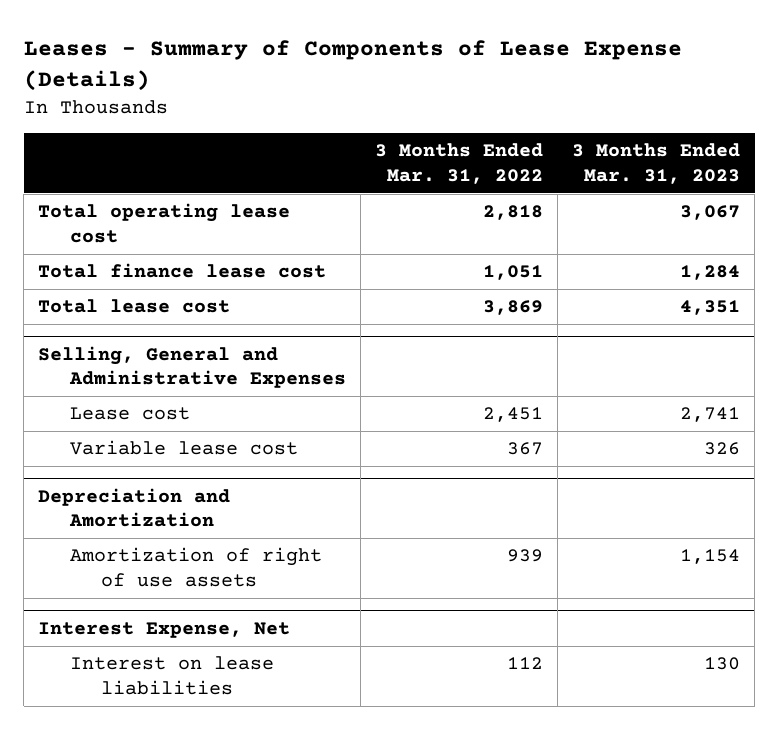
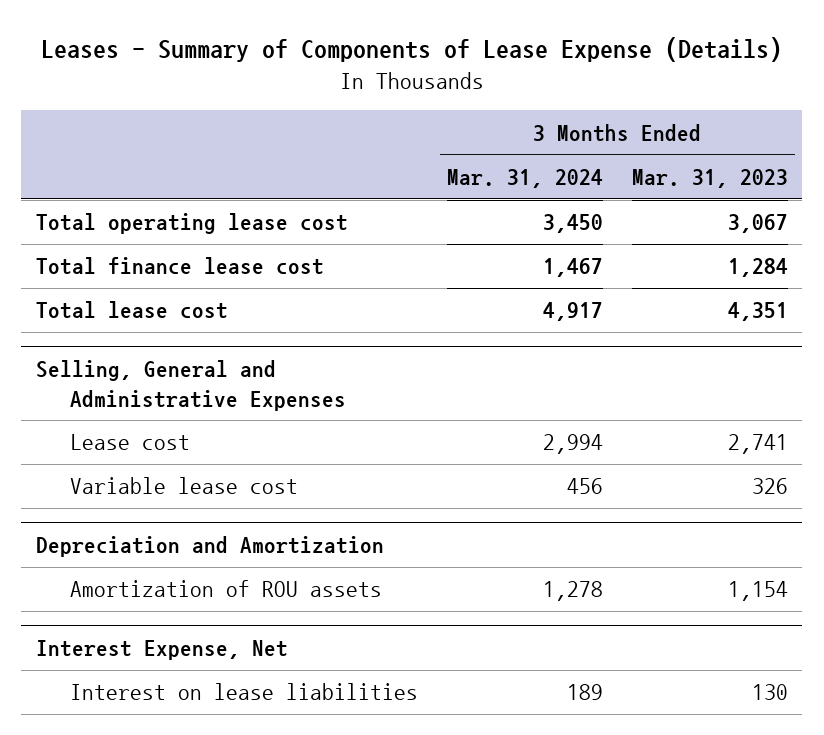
- | 3 Months Ended Mar. 31, 2022 | 3 Months Ended Mar. 31, 2023
+ | 3 Months Ended Mar. 31, 2024 | 3 Months Ended Mar. 31, 2023
@ Depreciation and Amortization
- Amortization of right of use assets | 939 | 1,154
+ Amortization of ROU assets | 1,278 | 1,154

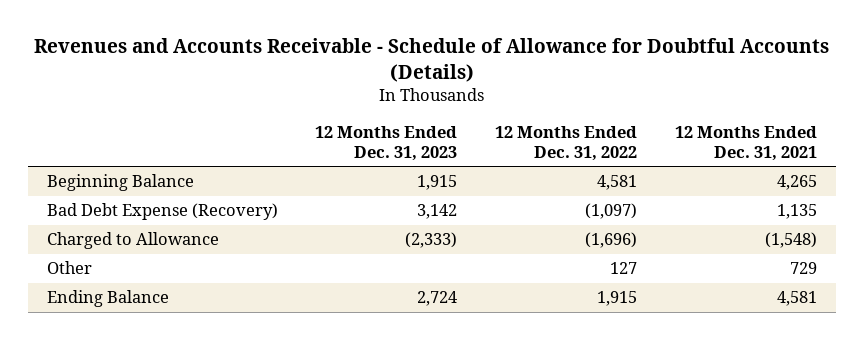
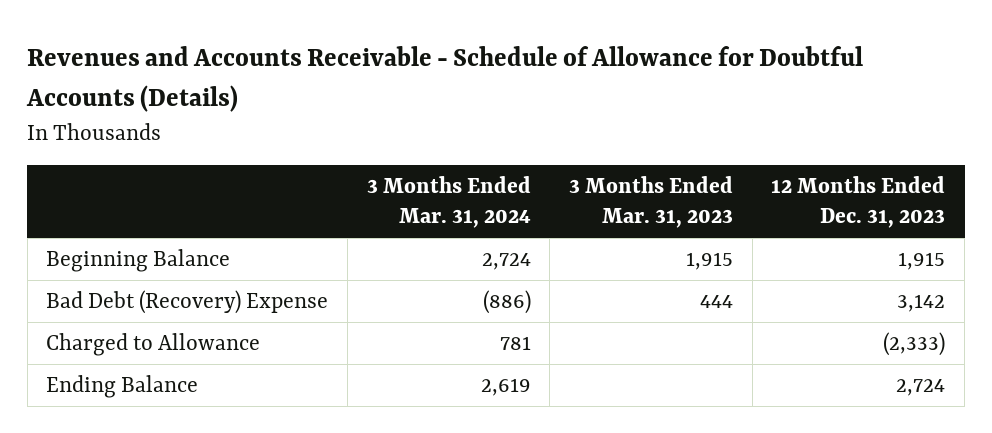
- | 12 Months Ended Dec. 31, 2023 | 12 Months Ended Dec. 31, 2022 | 12 Months Ended Dec. 31, 2021
+ | 3 Months Ended Mar. 31, 2024 | 3 Months Ended Mar. 31, 2023 | 12 Months Ended Dec. 31, 2023
- Bad Debt Expense (Recovery) | 3,142 | (1,097) | 1,135
+ Bad Debt (Recovery) Expense | (886) | 444 | 3,142
- Other | | 127 | 729

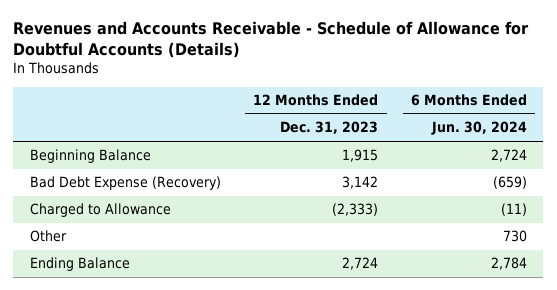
- | 3 Months Ended Mar. 31, 2024 | 3 Months Ended Mar. 31, 2023 | 12 Months Ended Dec. 31, 2023
+ | 12 Months Ended Dec. 31, 2023 | 6 Months Ended Jun. 30, 2024
- Bad Debt (Recovery) Expense | (886) | 444 | 3,142
+ Bad Debt Expense (Recovery) | 3,142 | (659)
+ Other | | 730

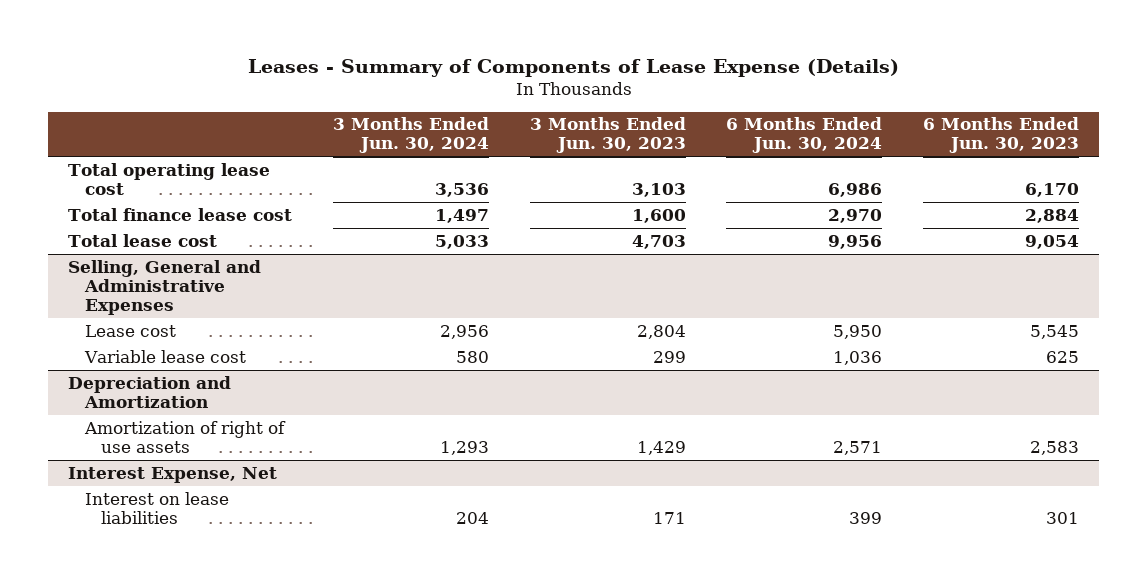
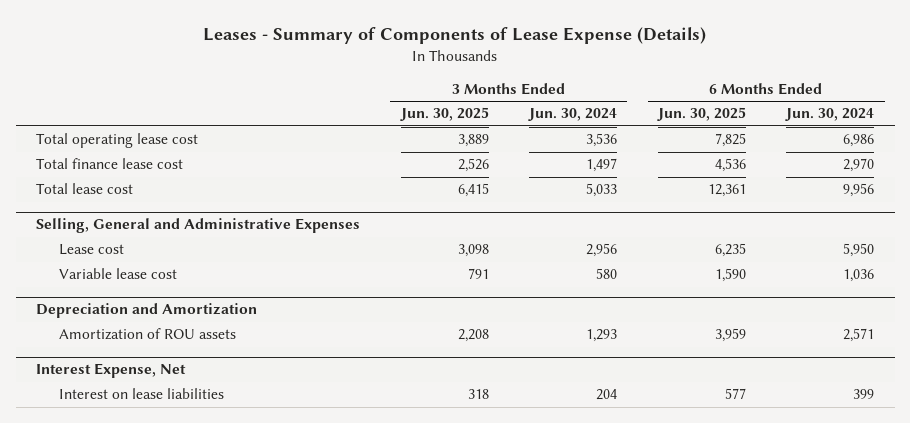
- | 3 Months Ended Jun. 30, 2024 | 3 Months Ended Jun. 30, 2023 | 6 Months Ended Jun. 30, 2024 | 6 Months Ended Jun. 30, 2023
+ | 3 Months Ended Jun. 30, 2025 | 3 Months Ended Jun. 30, 2024 | 6 Months Ended Jun. 30, 2025 | 6 Months Ended Jun. 30, 2024
@ Depreciation and Amortization
- Amortization of right of use assets | 1,293 | 1,429 | 2,571 | 2,583
+ Amortization of ROU assets | 2,208 | 1,293 | 3,959 | 2,571

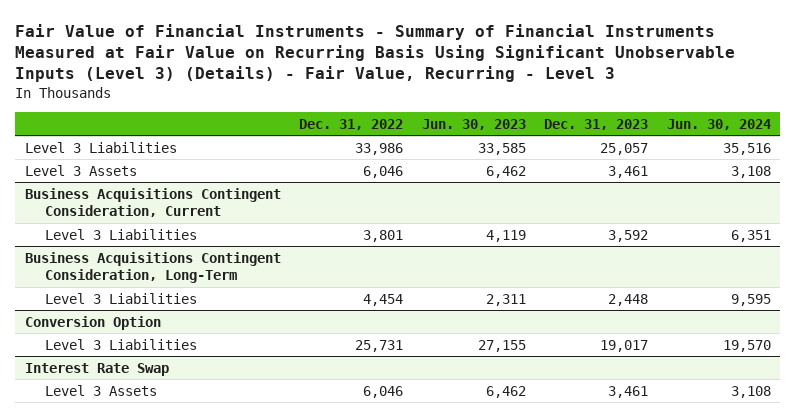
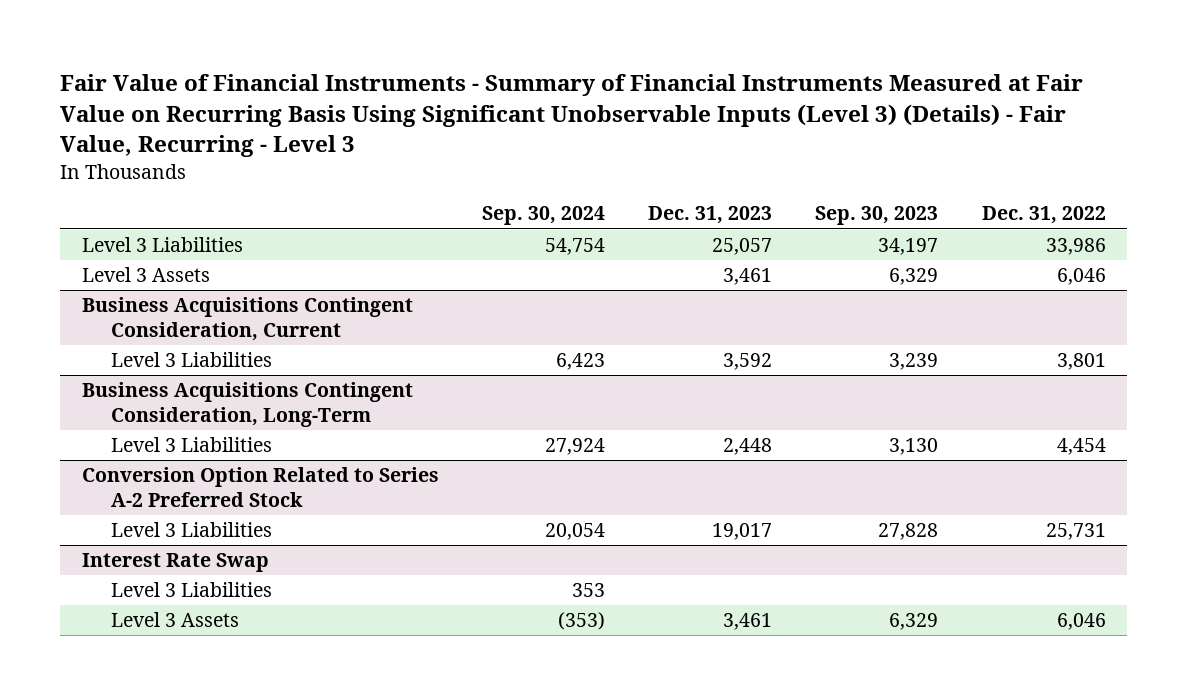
- | Dec. 31, 2022 | Jun. 30, 2023 | Dec. 31, 2023 | Jun. 30, 2024
+ | Sep. 30, 2024 | Dec. 31, 2023 | Sep. 30, 2023 | Dec. 31, 2022
- Conversion Option
+ Conversion Option Related to Series A-2 Preferred Stock
@ Interest Rate Swap
+ Level 3 Liabilities | 353 | | |

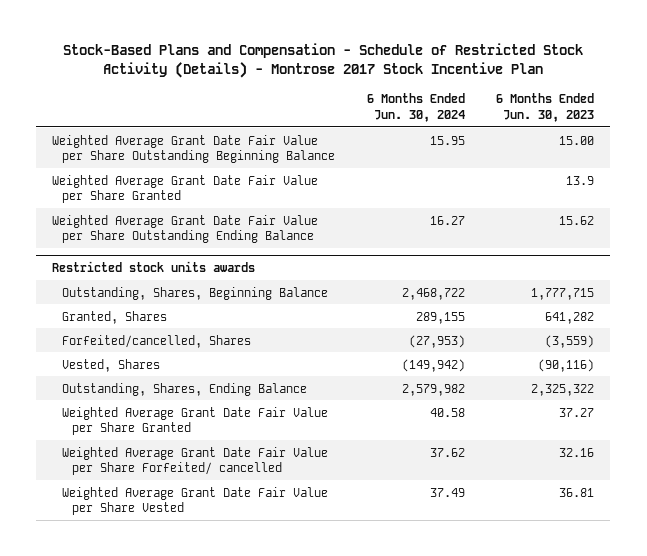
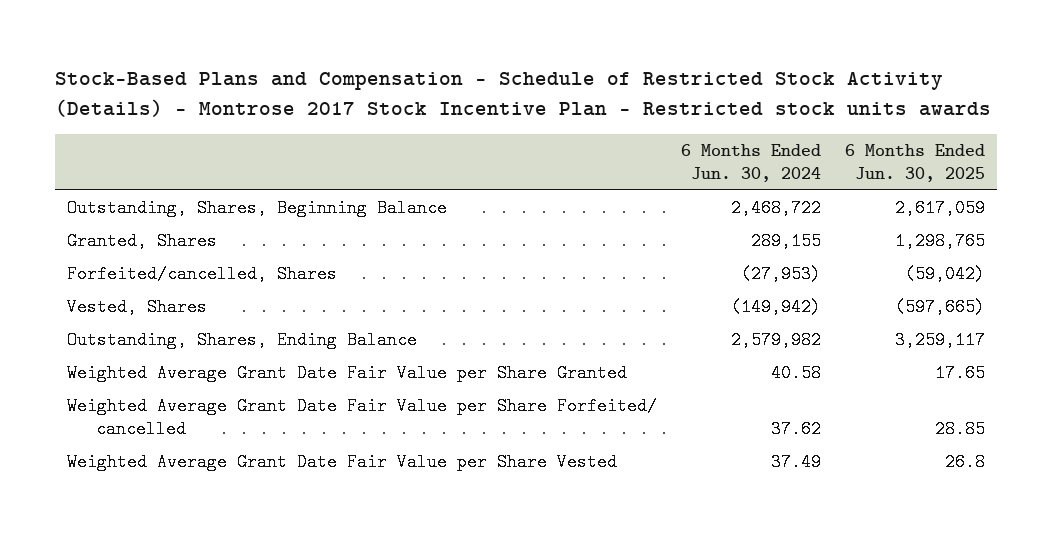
- Stock-Based Plans and Compensation - Schedule of Restricted Stock Activity (Details) - Montrose 2017 Stock Incentive Plan
+ Stock-Based Plans and Compensation - Schedule of Restricted Stock Activity (Details) - Montrose 2017 Stock Incentive Plan - Restricted stock units awards
- | 6 Months Ended Jun. 30, 2024 | 6 Months Ended Jun. 30, 2023
+ | 6 Months Ended Jun. 30, 2024 | 6 Months Ended Jun. 30, 2025
- Weighted Average Grant Date Fair Value per Share Outstanding Beginning Balance | 15.95 | 15.00
- Weighted Average Grant Date Fair Value per Share Granted | | 13.9
- Weighted Average Grant Date Fair Value per Share Outstanding Ending Balance | 16.27 | 15.62
- Restricted stock units awards

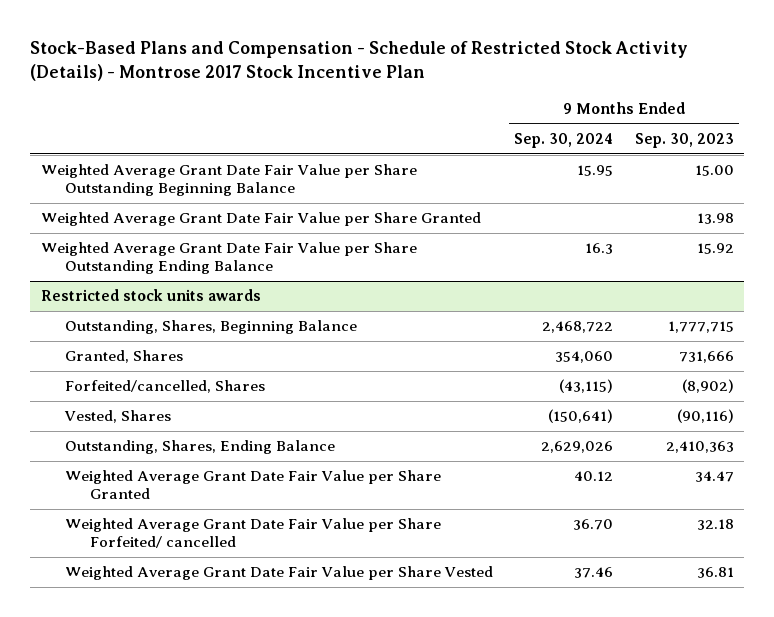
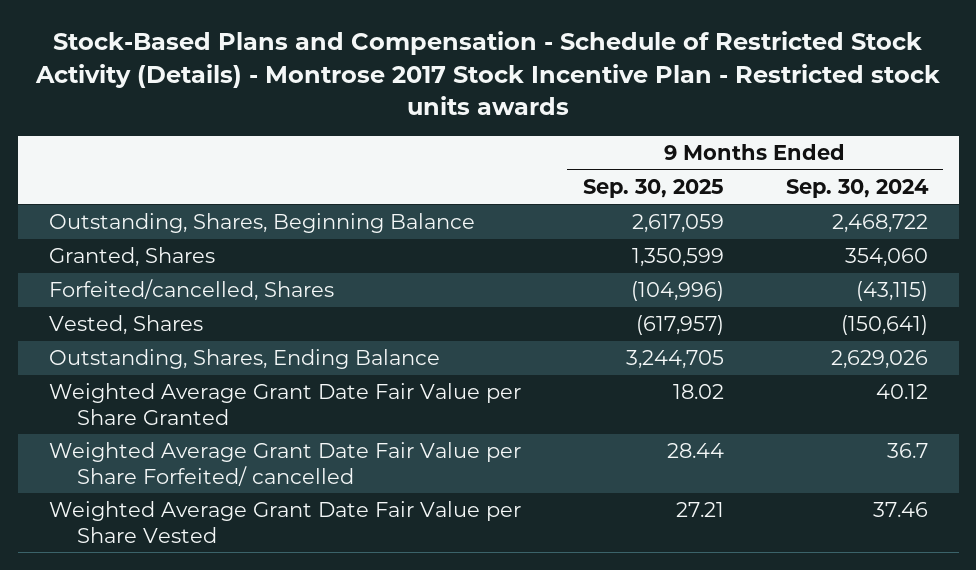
- Stock-Based Plans and Compensation - Schedule of Restricted Stock Activity (Details) - Montrose 2017 Stock Incentive Plan
+ Stock-Based Plans and Compensation - Schedule of Restricted Stock Activity (Details) - Montrose 2017 Stock Incentive Plan - Restricted stock units awards
- | 9 Months Ended Sep. 30, 2024 | 9 Months Ended Sep. 30, 2023
+ | 9 Months Ended Sep. 30, 2025 | 9 Months Ended Sep. 30, 2024
- Weighted Average Grant Date Fair Value per Share Outstanding Beginning Balance | 15.95 | 15.00
- Weighted Average Grant Date Fair Value per Share Granted | | 13.98
- Weighted Average Grant Date Fair Value per Share Outstanding Ending Balance | 16.3 | 15.92
- Restricted stock units awards
- Weighted Average Grant Date Fair Value per Share Forfeited/ cancelled | 36.70 | 32.18
+ Weighted Average Grant Date Fair Value per Share Forfeited/ cancelled | 28.44 | 36.7

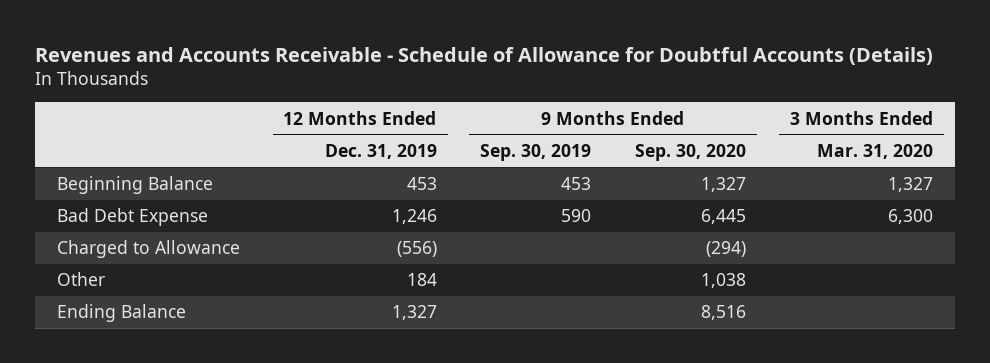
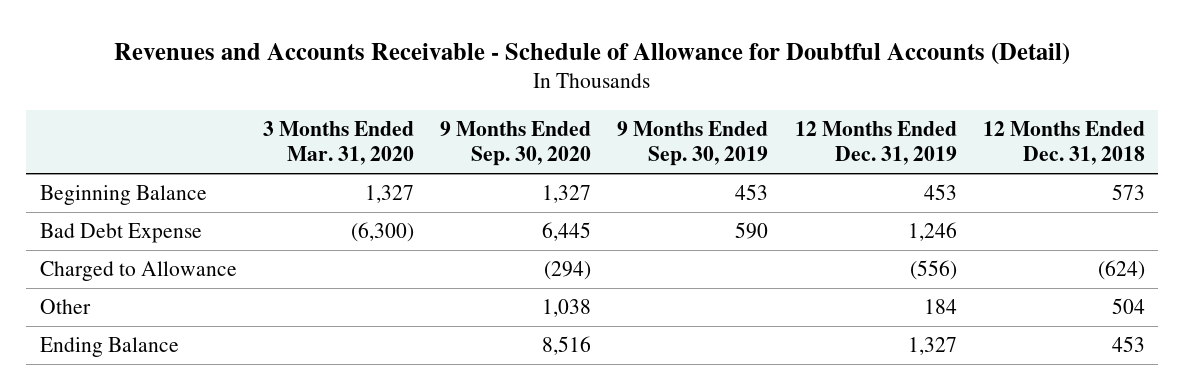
- Revenues and Accounts Receivable - Schedule of Allowance for Doubtful Accounts (Details)
+ Revenues and Accounts Receivable - Schedule of Allowance for Doubtful Accounts (Detail)
- | 12 Months Ended Dec. 31, 2019 | 9 Months Ended Sep. 30, 2019 | 9 Months Ended Sep. 30, 2020 | 3 Months Ended Mar. 31, 2020
+ | 3 Months Ended Mar. 31, 2020 | 9 Months Ended Sep. 30, 2020 | 9 Months Ended Sep. 30, 2019 | 12 Months Ended Dec. 31, 2019 | 12 Months Ended Dec. 31, 2018
- Bad Debt Expense | 1,246 | 590 | 6,445 | 6,300
+ Bad Debt Expense | (6,300) | 6,445 | 590 | 1,246 |

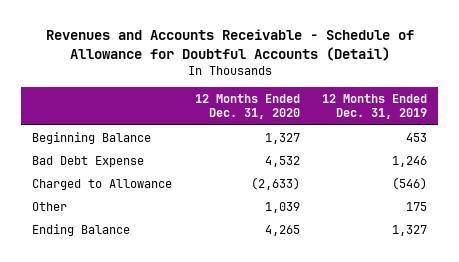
- | 3 Months Ended Mar. 31, 2020 | 9 Months Ended Sep. 30, 2020 | 9 Months Ended Sep. 30, 2019 | 12 Months Ended Dec. 31, 2019 | 12 Months Ended Dec. 31, 2018
+ | 12 Months Ended Dec. 31, 2020 | 12 Months Ended Dec. 31, 2019
- Charged to Allowance | | (294) | | (556) | (624)
- Other | | 1,038 | | 184 | 504
+ Charged to Allowance | (2,633) | (546)
+ Other | 1,039 | 175

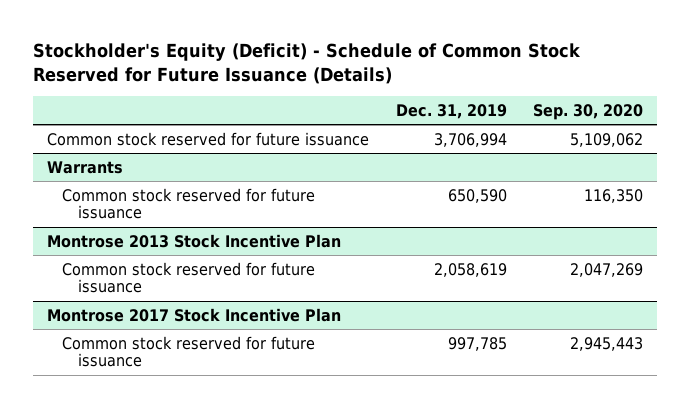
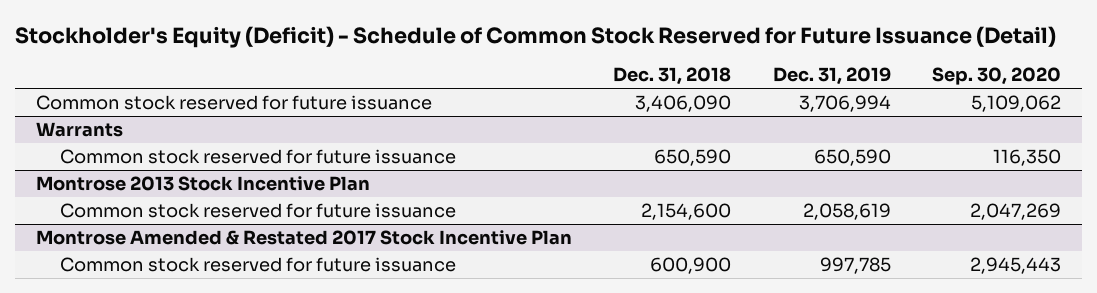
- Stockholder's Equity (Deficit) - Schedule of Common Stock Reserved for Future Issuance (Details)
+ Stockholder's Equity (Deficit) - Schedule of Common Stock Reserved for Future Issuance (Detail)
- | Dec. 31, 2019 | Sep. 30, 2020
+ | Dec. 31, 2018 | Dec. 31, 2019 | Sep. 30, 2020
- Montrose 2017 Stock Incentive Plan
+ Montrose Amended & Restated 2017 Stock Incentive Plan

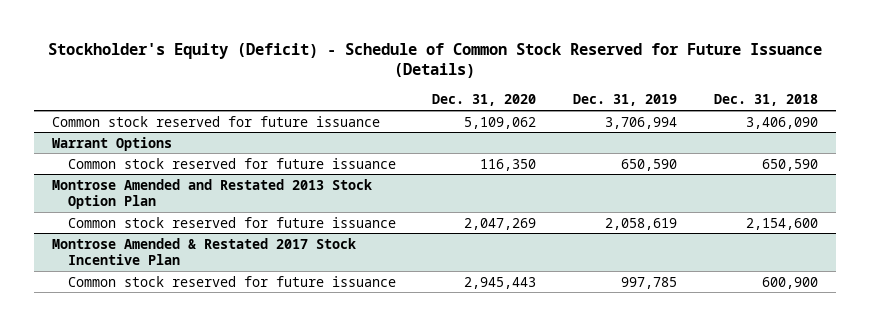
- Stockholder's Equity (Deficit) - Schedule of Common Stock Reserved for Future Issuance (Detail)
+ Stockholder's Equity (Deficit) - Schedule of Common Stock Reserved for Future Issuance (Details)
- | Dec. 31, 2018 | Dec. 31, 2019 | Sep. 30, 2020
+ | Dec. 31, 2020 | Dec. 31, 2019 | Dec. 31, 2018
- Warrants
+ Warrant Options
- Montrose 2013 Stock Incentive Plan
+ Montrose Amended and Restated 2013 Stock Option Plan

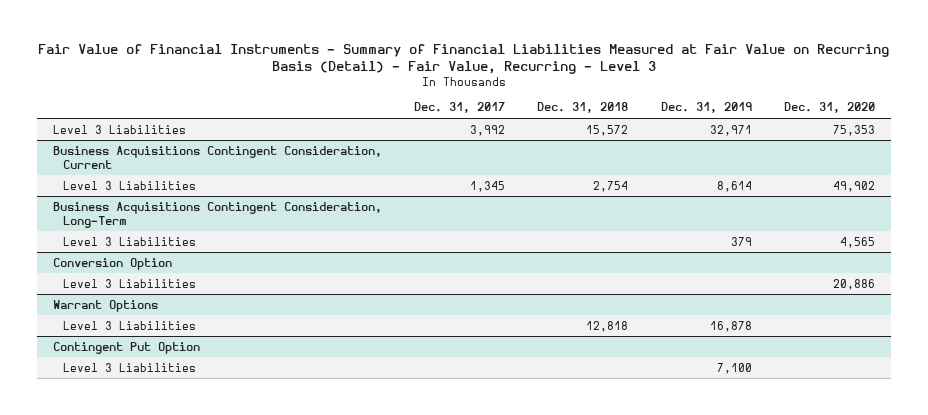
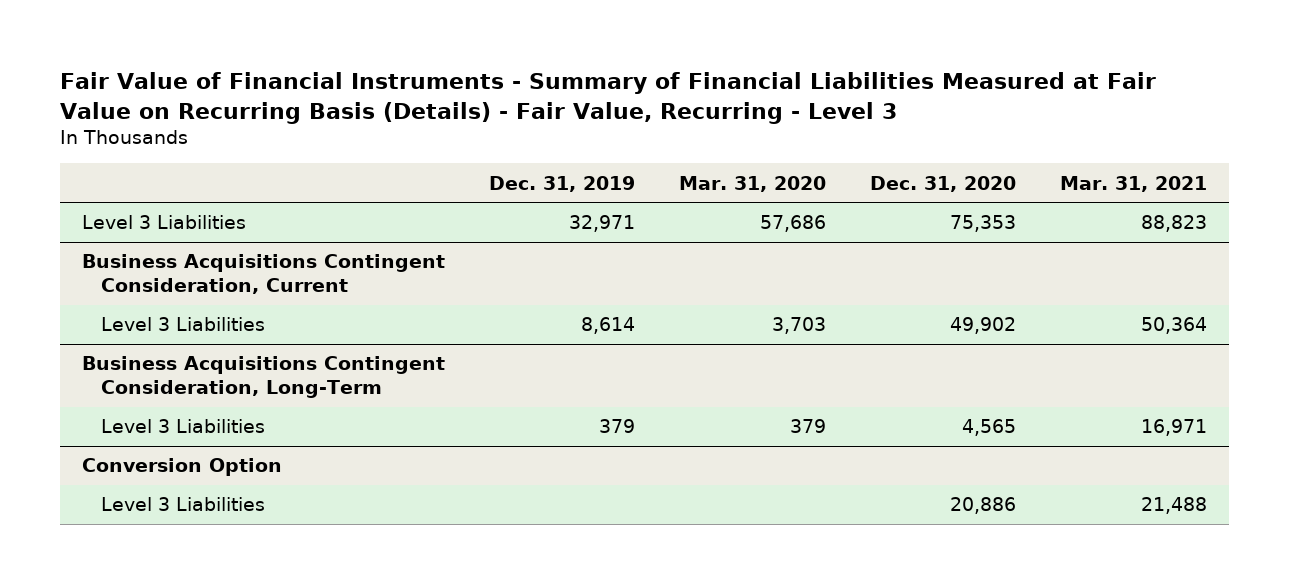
- Fair Value of Financial Instruments - Summary of Financial Liabilities Measured at Fair Value on Recurring Basis (Detail) - Fair Value, Recurring - Level 3
+ Fair Value of Financial Instruments - Summary of Financial Liabilities Measured at Fair Value on Recurring Basis (Details) - Fair Value, Recurring - Level 3
- | Dec. 31, 2017 | Dec. 31, 2018 | Dec. 31, 2019 | Dec. 31, 2020
+ | Dec. 31, 2019 | Mar. 31, 2020 | Dec. 31, 2020 | Mar. 31, 2021
- Warrant Options
- Level 3 Liabilities | | 12,818 | 16,878 |
- Contingent Put Option
- Level 3 Liabilities | | | 7,100 |

